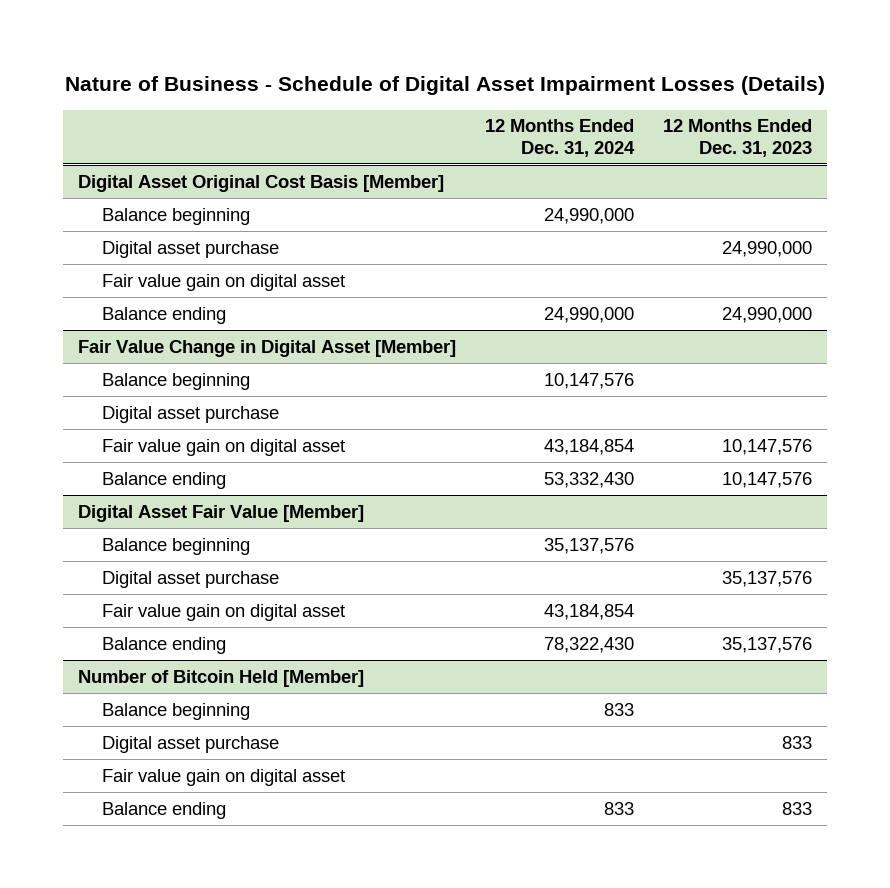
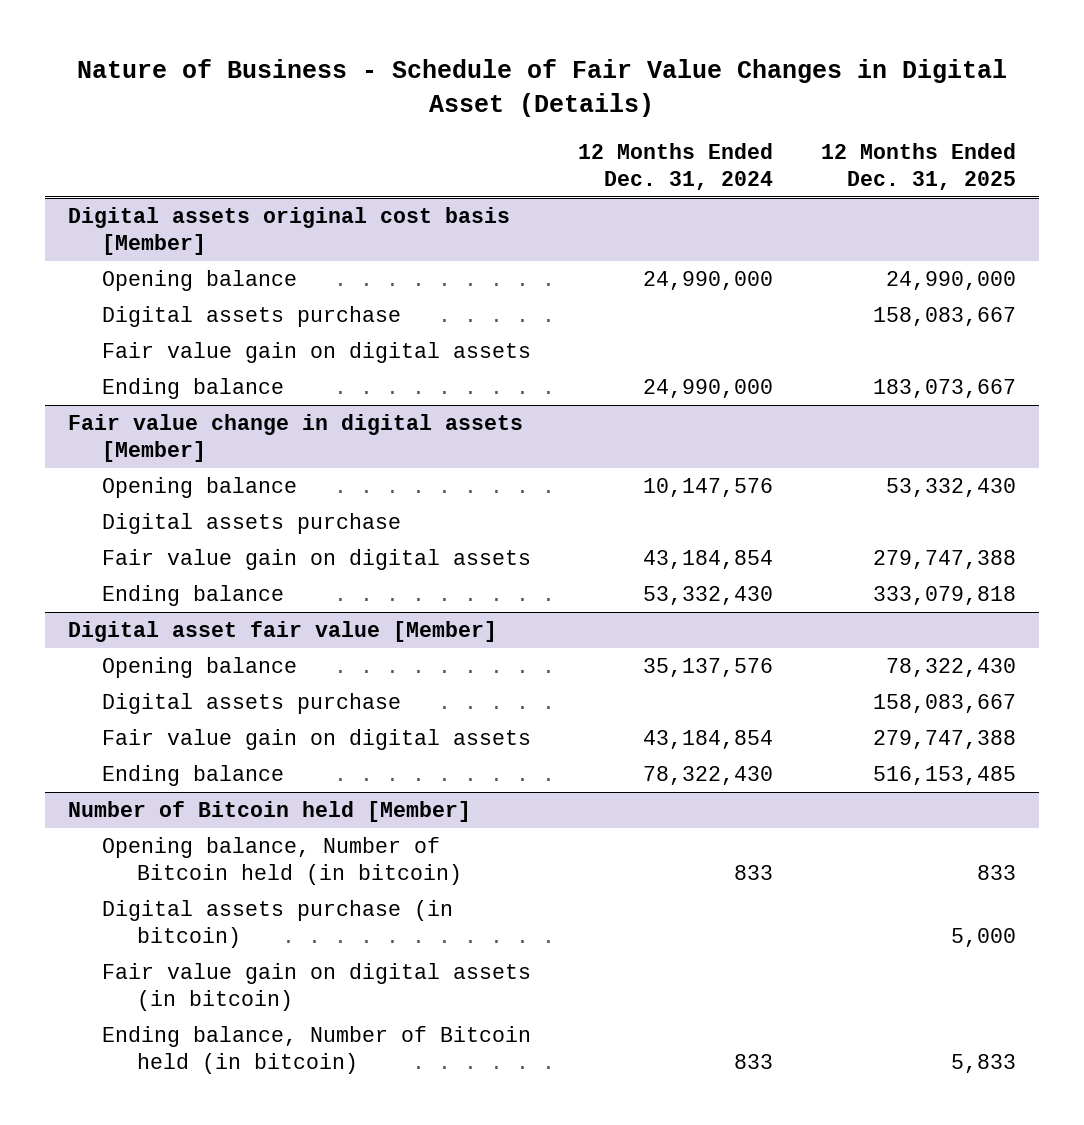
- Nature of Business - Schedule of Digital Asset Impairment Losses (Details)
+ Nature of Business - Schedule of Fair Value Changes in Digital Asset (Details)
- | 12 Months Ended Dec. 31, 2024 | 12 Months Ended Dec. 31, 2023
+ | 12 Months Ended Dec. 31, 2024 | 12 Months Ended Dec. 31, 2025
- Digital Asset Original Cost Basis [Member]
- Balance beginning | 24,990,000 |
- Digital asset purchase | | 24,990,000
- Fair value gain on digital asset
- Balance ending | 24,990,000 | 24,990,000
- Fair Value Change in Digital Asset [Member]
- Balance beginning | 10,147,576 |
- Digital asset purchase
- Fair value gain on digital asset | 43,184,854 | 10,147,576
- Balance ending | 53,332,430 | 10,147,576
- Digital Asset Fair Value [Member]
- Balance beginning | 35,137,576 |
- Digital asset purchase | | 35,137,576
- Fair value gain on digital asset | 43,184,854 |
- Balance ending | 78,322,430 | 35,137,576
- Number of Bitcoin Held [Member]
- Balance beginning | 833 |
- Digital asset purchase | | 833
- Fair value gain on digital asset
- Balance ending | 833 | 833
+ Digital assets original cost basis [Member]
+ Opening balance | 24,990,000 | 24,990,000
+ Digital assets purchase | | 158,083,667
+ Fair value gain on digital assets
+ Ending balance | 24,990,000 | 183,073,667
+ Fair value change in digital assets [Member]
+ Opening balance | 10,147,576 | 53,332,430
+ Digital assets purchase
+ Fair value gain on digital assets | 43,184,854 | 279,747,388
+ Ending balance | 53,332,430 | 333,079,818
+ Digital asset fair value [Member]
+ Opening balance | 35,137,576 | 78,322,430
+ Digital assets purchase | | 158,083,667
+ Fair value gain on digital assets | 43,184,854 | 279,747,388
+ Ending balance | 78,322,430 | 516,153,485
+ Number of Bitcoin held [Member]
+ Opening balance, Number of Bitcoin held (in bitcoin) | 833 | 833
+ Digital assets purchase (in bitcoin) | | 5,000
+ Fair value gain on digital assets (in bitcoin)
+ Ending balance, Number of Bitcoin held (in bitcoin) | 833 | 5,833

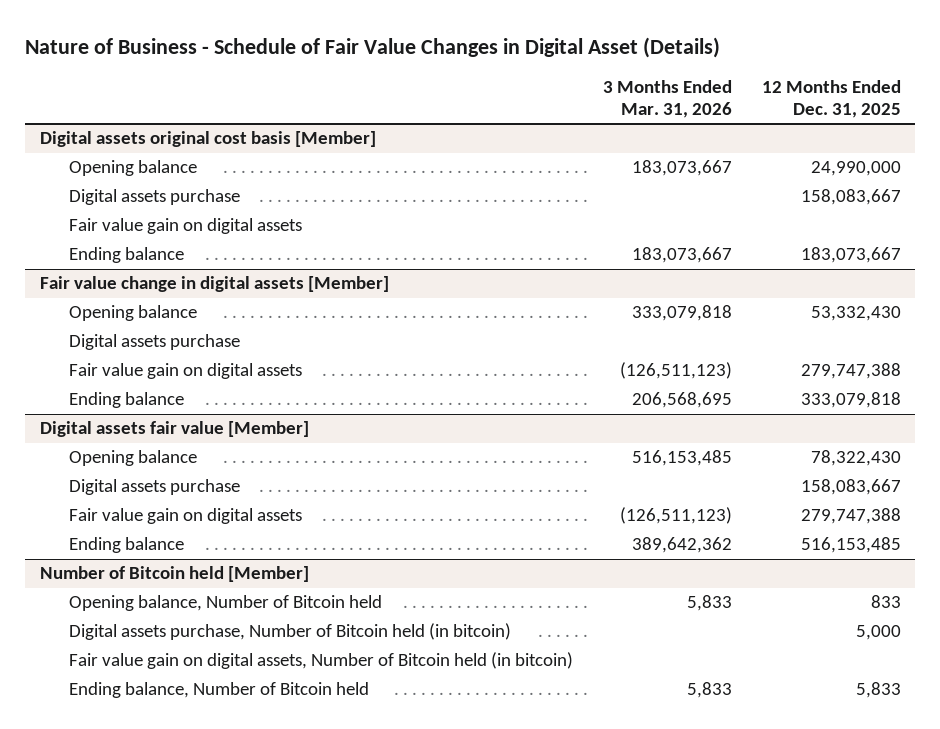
- | 12 Months Ended Dec. 31, 2024 | 12 Months Ended Dec. 31, 2025
+ | 3 Months Ended Mar. 31, 2026 | 12 Months Ended Dec. 31, 2025
- Digital asset fair value [Member]
+ Digital assets fair value [Member]
@ Number of Bitcoin held [Member]
- Opening balance, Number of Bitcoin held (in bitcoin) | 833 | 833
- Digital assets purchase (in bitcoin) | | 5,000
- Fair value gain on digital assets (in bitcoin)
- Ending balance, Number of Bitcoin held (in bitcoin) | 833 | 5,833
+ Opening balance, Number of Bitcoin held | 5,833 | 833
+ Digital assets purchase, Number of Bitcoin held (in bitcoin) | | 5,000
+ Fair value gain on digital assets, Number of Bitcoin held (in bitcoin)
+ Ending balance, Number of Bitcoin held | 5,833 | 5,833

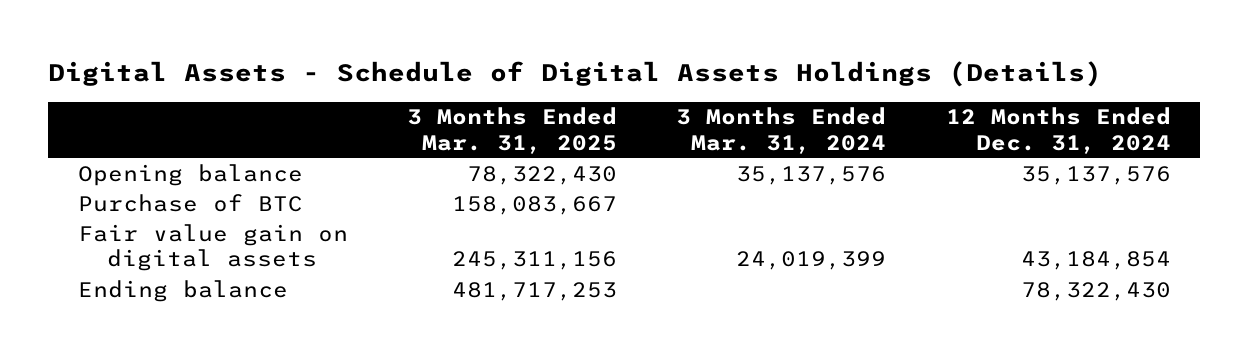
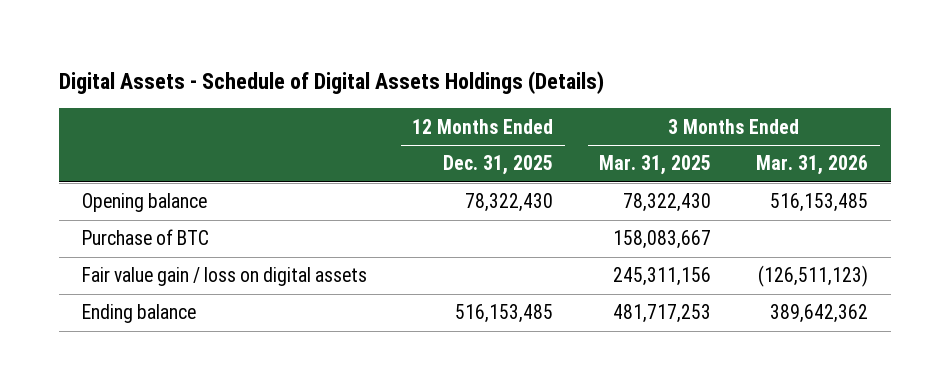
- | 3 Months Ended Mar. 31, 2025 | 3 Months Ended Mar. 31, 2024 | 12 Months Ended Dec. 31, 2024
+ | 12 Months Ended Dec. 31, 2025 | 3 Months Ended Mar. 31, 2025 | 3 Months Ended Mar. 31, 2026
- Fair value gain on digital assets | 245,311,156 | 24,019,399 | 43,184,854
+ Fair value gain / loss on digital assets | | 245,311,156 | (126,511,123)

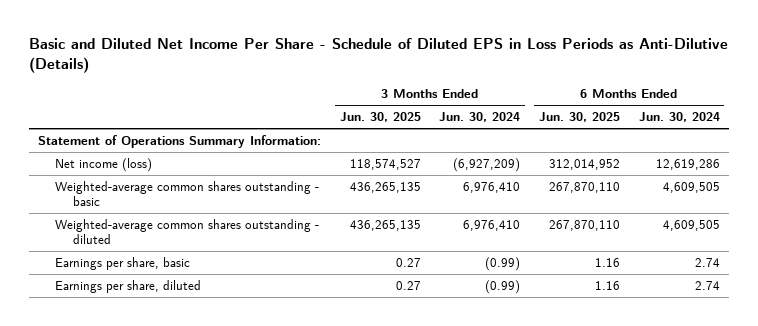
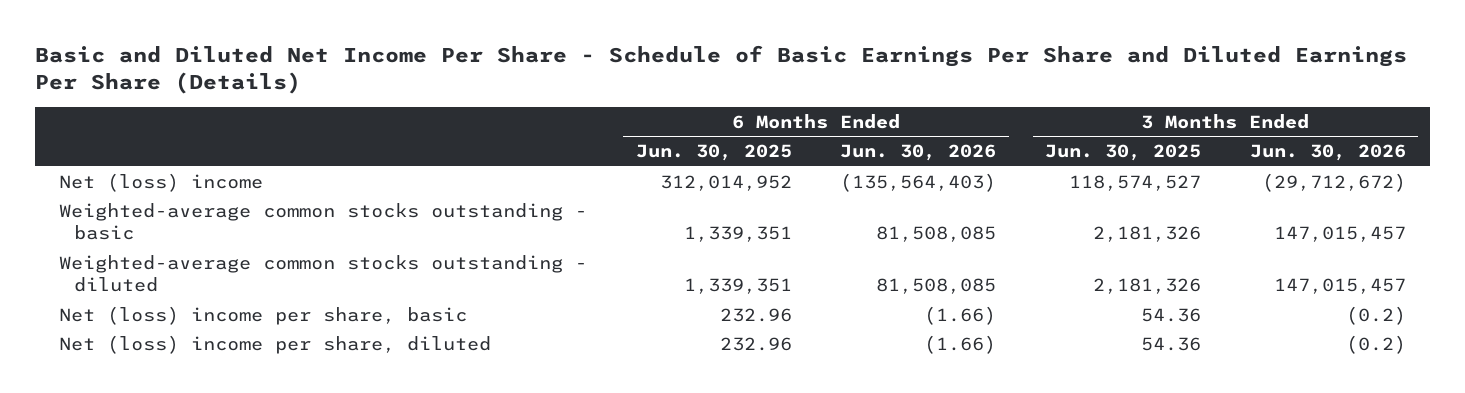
- Basic and Diluted Net Income Per Share - Schedule of Diluted EPS in Loss Periods as Anti-Dilutive (Details)
+ Basic and Diluted Net Income Per Share - Schedule of Basic Earnings Per Share and Diluted Earnings Per Share (Details)
- | 3 Months Ended Jun. 30, 2025 | 3 Months Ended Jun. 30, 2024 | 6 Months Ended Jun. 30, 2025 | 6 Months Ended Jun. 30, 2024
+ | 6 Months Ended Jun. 30, 2025 | 6 Months Ended Jun. 30, 2026 | 3 Months Ended Jun. 30, 2025 | 3 Months Ended Jun. 30, 2026
- Statement of Operations Summary Information:
- Net income (loss) | 118,574,527 | (6,927,209) | 312,014,952 | 12,619,286
- Weighted-average common shares outstanding - basic | 436,265,135 | 6,976,410 | 267,870,110 | 4,609,505
- Weighted-average common shares outstanding - diluted | 436,265,135 | 6,976,410 | 267,870,110 | 4,609,505
- Earnings per share, basic | 0.27 | (0.99) | 1.16 | 2.74
- Earnings per share, diluted | 0.27 | (0.99) | 1.16 | 2.74
+ Net (loss) income | 312,014,952 | (135,564,403) | 118,574,527 | (29,712,672)
+ Weighted-average common stocks outstanding - basic | 1,339,351 | 81,508,085 | 2,181,326 | 147,015,457
+ Weighted-average common stocks outstanding - diluted | 1,339,351 | 81,508,085 | 2,181,326 | 147,015,457
+ Net (loss) income per share, basic | 232.96 | (1.66) | 54.36 | (0.2)
+ Net (loss) income per share, diluted | 232.96 | (1.66) | 54.36 | (0.2)

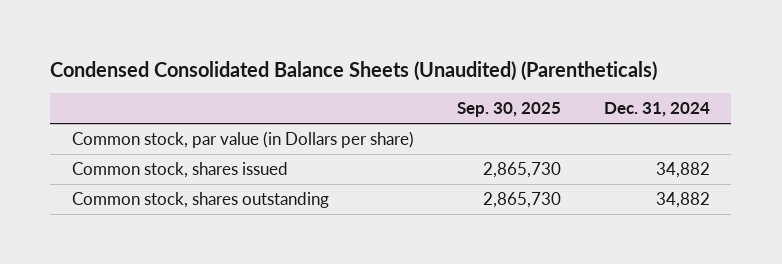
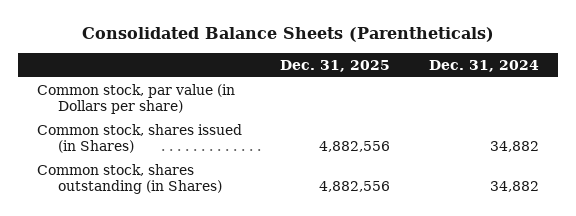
- Condensed Consolidated Balance Sheets (Unaudited) (Parentheticals)
+ Consolidated Balance Sheets (Parentheticals)
- | Sep. 30, 2025 | Dec. 31, 2024
+ | Dec. 31, 2025 | Dec. 31, 2024
- Common stock, shares issued | 2,865,730 | 34,882
- Common stock, shares outstanding | 2,865,730 | 34,882
+ Common stock, shares issued (in Shares) | 4,882,556 | 34,882
+ Common stock, shares outstanding (in Shares) | 4,882,556 | 34,882

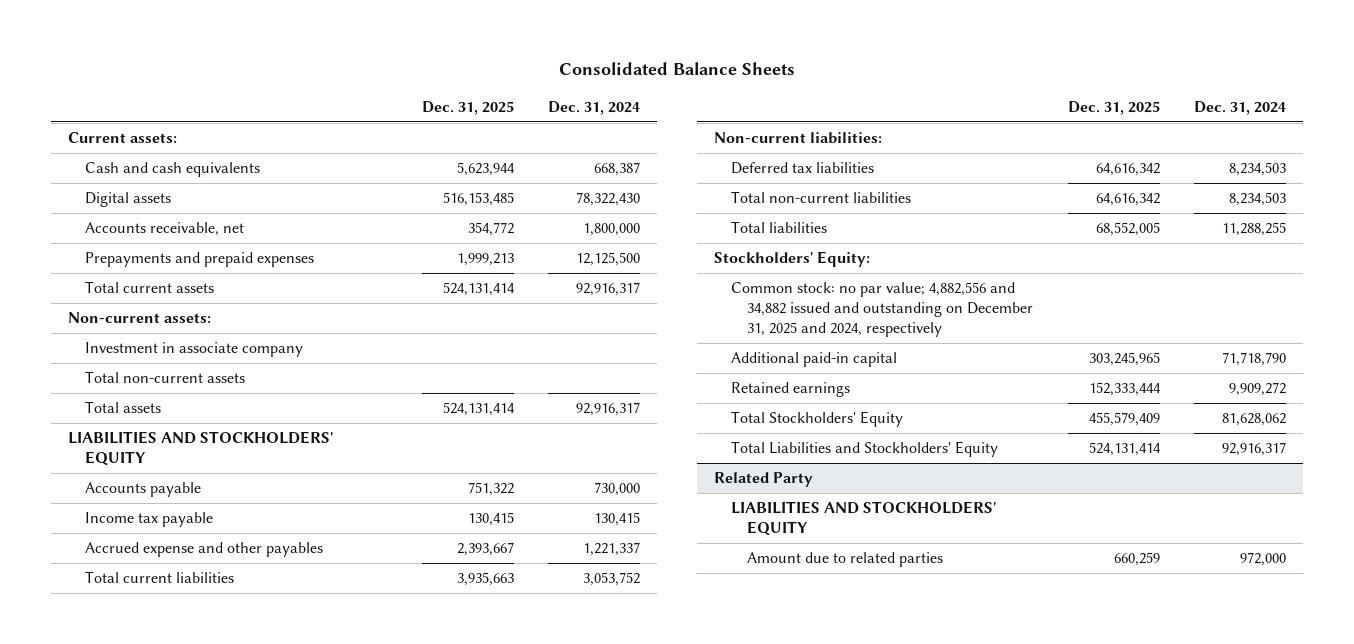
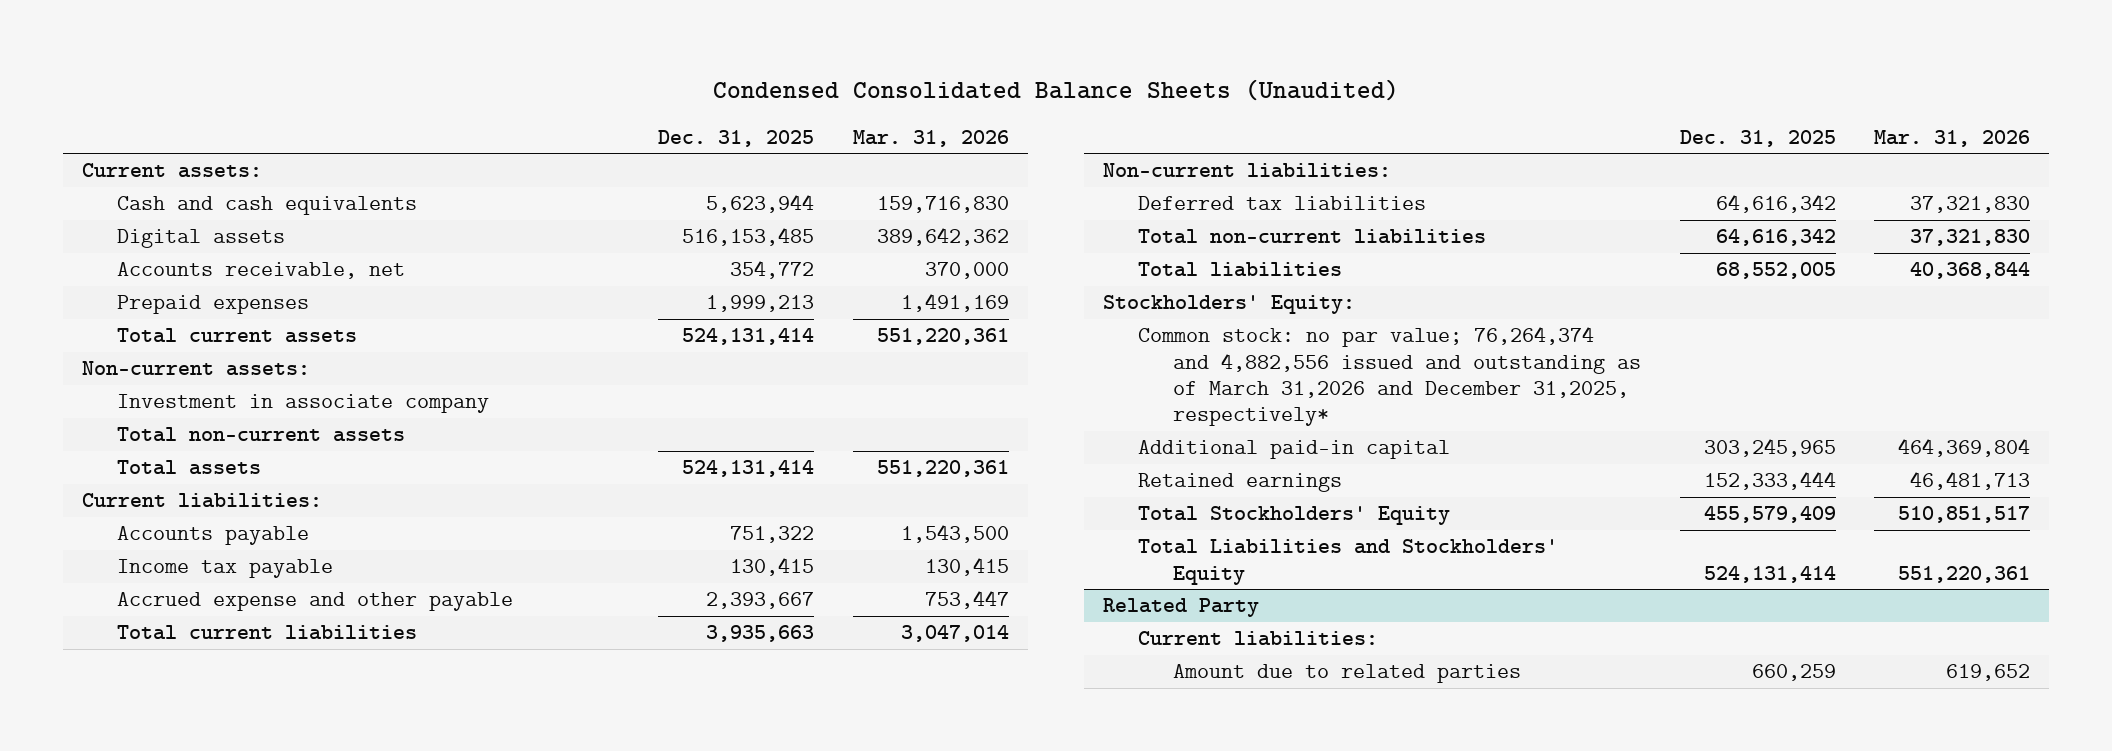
- Consolidated Balance Sheets
+ Condensed Consolidated Balance Sheets (Unaudited)
- | Dec. 31, 2025 | Dec. 31, 2024
+ | Dec. 31, 2025 | Mar. 31, 2026
- Prepayments and prepaid expenses | 1,999,213 | 12,125,500
+ Prepaid expenses | 1,999,213 | 1,491,169
- LIABILITIES AND STOCKHOLDERS' EQUITY
+ Current liabilities:
- Accrued expense and other payables | 2,393,667 | 1,221,337
+ Accrued expense and other payable | 2,393,667 | 753,447
- Common stock: no par value; 4,882,556 and 34,882 issued and outstanding on December 31, 2025 and 2024, respectively
+ Common stock: no par value; 76,264,374 and 4,882,556 issued and outstanding as of March 31,2026 and December 31,2025, respectively*
@ Related Party
- LIABILITIES AND STOCKHOLDERS' EQUITY
+ Current liabilities:

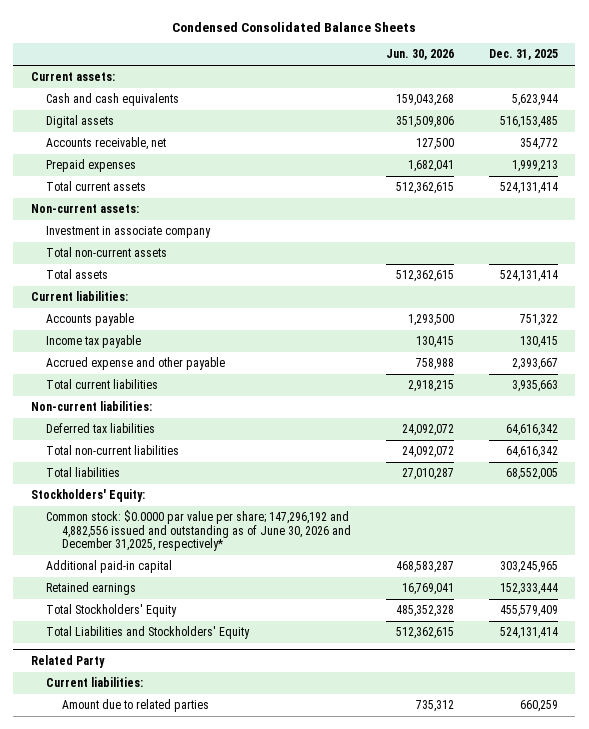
- Condensed Consolidated Balance Sheets (Unaudited)
+ Condensed Consolidated Balance Sheets
- | Dec. 31, 2025 | Mar. 31, 2026
+ | Jun. 30, 2026 | Dec. 31, 2025
- Common stock: no par value; 76,264,374 and 4,882,556 issued and outstanding as of March 31,2026 and December 31,2025, respectively*
+ Common stock: $0.0000 par value per share; 147,296,192 and 4,882,556 issued and outstanding as of June 30, 2026 and December 31,2025, respectively*

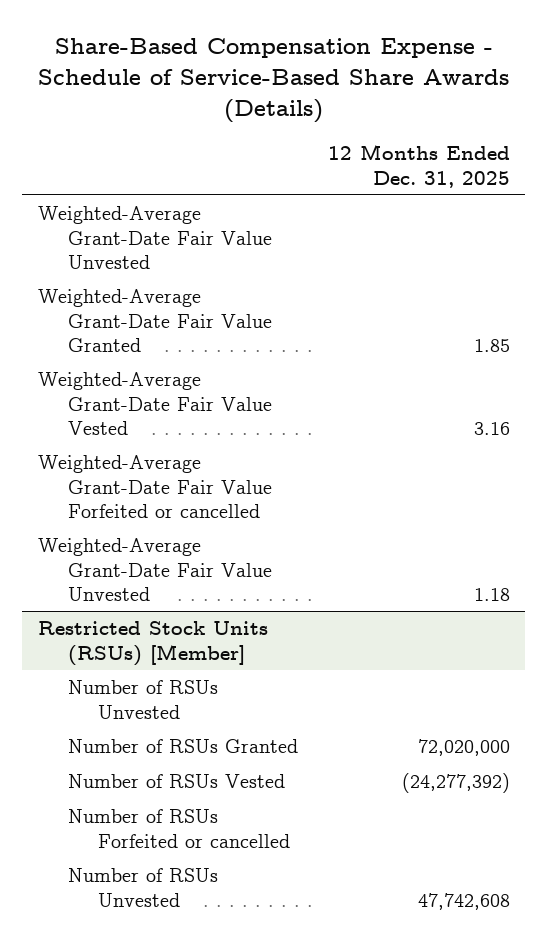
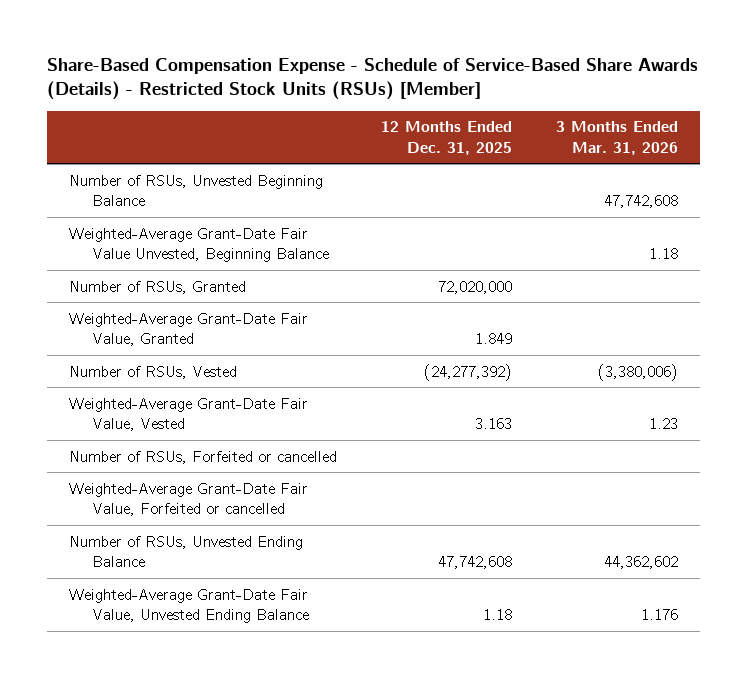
- Share-Based Compensation Expense - Schedule of Service-Based Share Awards (Details)
+ Share-Based Compensation Expense - Schedule of Service-Based Share Awards (Details) - Restricted Stock Units (RSUs) [Member]
- | 12 Months Ended Dec. 31, 2025
+ | 12 Months Ended Dec. 31, 2025 | 3 Months Ended Mar. 31, 2026
- Weighted-Average Grant-Date Fair Value Unvested
- Weighted-Average Grant-Date Fair Value Granted | 1.85
- Weighted-Average Grant-Date Fair Value Vested | 3.16
- Weighted-Average Grant-Date Fair Value Forfeited or cancelled
- Weighted-Average Grant-Date Fair Value Unvested | 1.18
- Restricted Stock Units (RSUs) [Member]
- Number of RSUs Unvested
- Number of RSUs Granted | 72,020,000
- Number of RSUs Vested | (24,277,392)
- Number of RSUs Forfeited or cancelled
- Number of RSUs Unvested | 47,742,608
+ Number of RSUs, Unvested Beginning Balance | | 47,742,608
+ Weighted-Average Grant-Date Fair Value Unvested, Beginning Balance | | 1.18
+ Number of RSUs, Granted | 72,020,000 |
+ Weighted-Average Grant-Date Fair Value, Granted | 1.849 |
+ Number of RSUs, Vested | (24,277,392) | (3,380,006)
+ Weighted-Average Grant-Date Fair Value, Vested | 3.163 | 1.23
+ Number of RSUs, Forfeited or cancelled
+ Weighted-Average Grant-Date Fair Value, Forfeited or cancelled
+ Number of RSUs, Unvested Ending Balance | 47,742,608 | 44,362,602
+ Weighted-Average Grant-Date Fair Value, Unvested Ending Balance | 1.18 | 1.176

